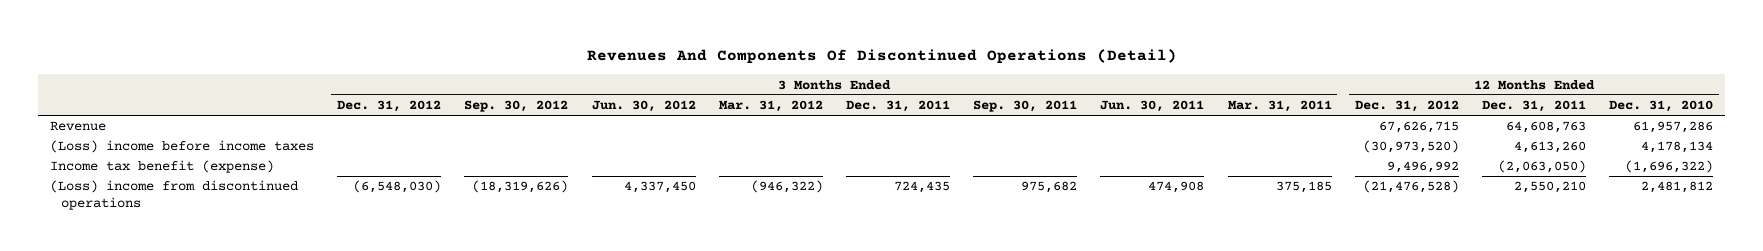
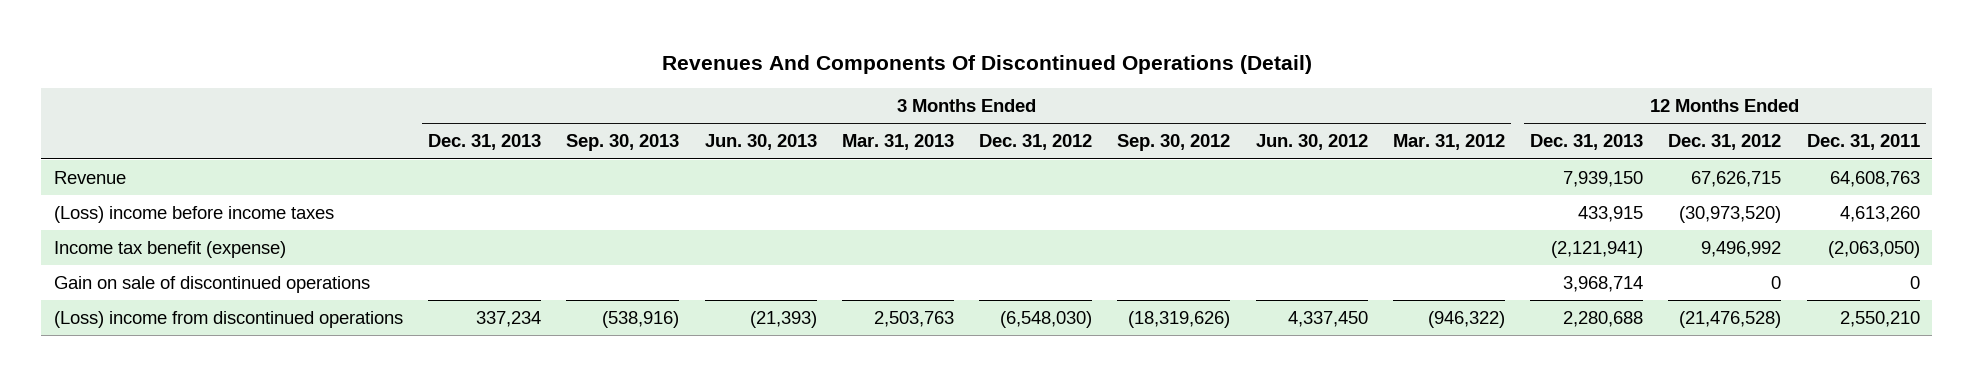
- | 3 Months Ended Dec. 31, 2012 | 3 Months Ended Sep. 30, 2012 | 3 Months Ended Jun. 30, 2012 | 3 Months Ended Mar. 31, 2012 | 3 Months Ended Dec. 31, 2011 | 3 Months Ended Sep. 30, 2011 | 3 Months Ended Jun. 30, 2011 | 3 Months Ended Mar. 31, 2011 | 12 Months Ended Dec. 31, 2012 | 12 Months Ended Dec. 31, 2011 | 12 Months Ended Dec. 31, 2010
+ | 3 Months Ended Dec. 31, 2013 | 3 Months Ended Sep. 30, 2013 | 3 Months Ended Jun. 30, 2013 | 3 Months Ended Mar. 31, 2013 | 3 Months Ended Dec. 31, 2012 | 3 Months Ended Sep. 30, 2012 | 3 Months Ended Jun. 30, 2012 | 3 Months Ended Mar. 31, 2012 | 12 Months Ended Dec. 31, 2013 | 12 Months Ended Dec. 31, 2012 | 12 Months Ended Dec. 31, 2011
+ Gain on sale of discontinued operations | | | | | | | | | 3,968,714 | 0 | 0

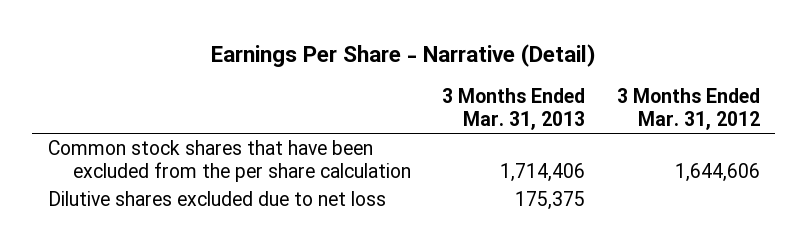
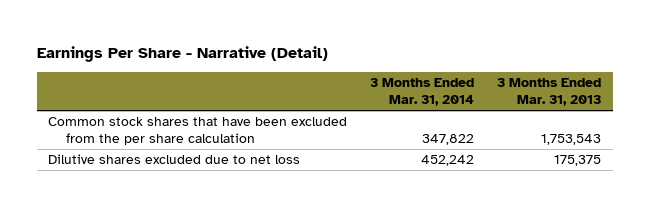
- | 3 Months Ended Mar. 31, 2013 | 3 Months Ended Mar. 31, 2012
+ | 3 Months Ended Mar. 31, 2014 | 3 Months Ended Mar. 31, 2013
- Common stock shares that have been excluded from the per share calculation | 1,714,406 | 1,644,606
+ Common stock shares that have been excluded from the per share calculation | 347,822 | 1,753,543

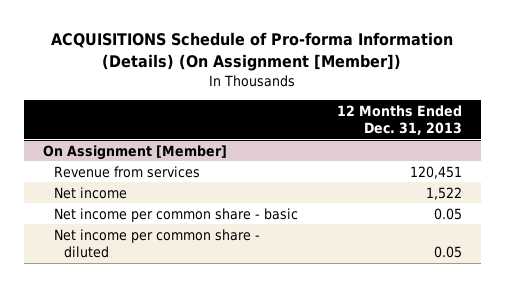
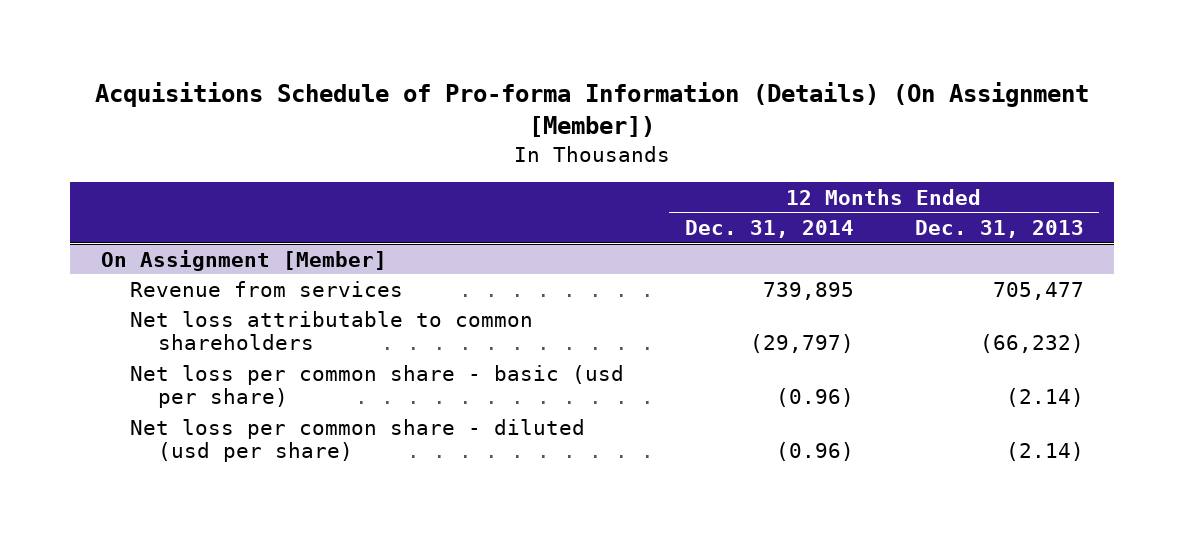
- ACQUISITIONS Schedule of Pro-forma Information (Details) (On Assignment [Member])
+ Acquisitions Schedule of Pro-forma Information (Details) (On Assignment [Member])
- | 12 Months Ended Dec. 31, 2013
+ | 12 Months Ended Dec. 31, 2014 | 12 Months Ended Dec. 31, 2013
@ On Assignment [Member]
- Revenue from services | 120,451
- Net income | 1,522
- Net income per common share - basic | 0.05
- Net income per common share - diluted | 0.05
+ Revenue from services | 739,895 | 705,477
+ Net loss attributable to common shareholders | (29,797) | (66,232)
+ Net loss per common share - basic (usd per share) | (0.96) | (2.14)
+ Net loss per common share - diluted (usd per share) | (0.96) | (2.14)

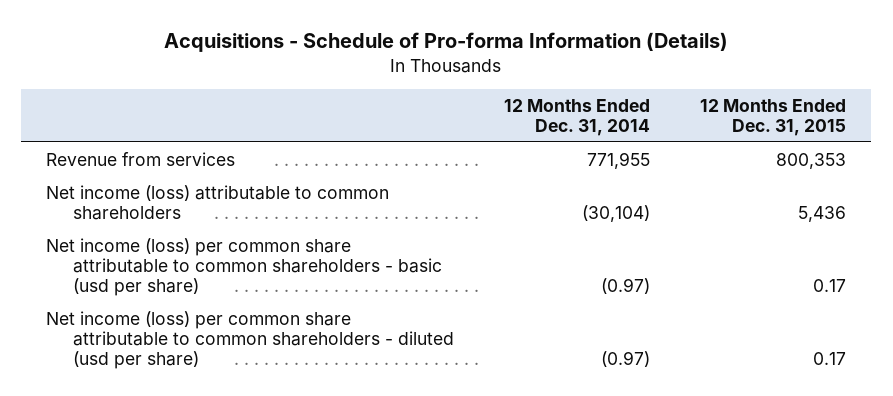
- Acquisitions Schedule of Pro-forma Information (Details) (On Assignment [Member])
+ Acquisitions - Schedule of Pro-forma Information (Details)
- | 12 Months Ended Dec. 31, 2014 | 12 Months Ended Dec. 31, 2013
+ | 12 Months Ended Dec. 31, 2014 | 12 Months Ended Dec. 31, 2015
- On Assignment [Member]
- Revenue from services | 739,895 | 705,477
- Net loss attributable to common shareholders | (29,797) | (66,232)
- Net loss per common share - basic (usd per share) | (0.96) | (2.14)
- Net loss per common share - diluted (usd per share) | (0.96) | (2.14)
+ Revenue from services | 771,955 | 800,353
+ Net income (loss) attributable to common shareholders | (30,104) | 5,436
+ Net income (loss) per common share attributable to common shareholders - basic (usd per share) | (0.97) | 0.17
+ Net income (loss) per common share attributable to common shareholders - diluted (usd per share) | (0.97) | 0.17

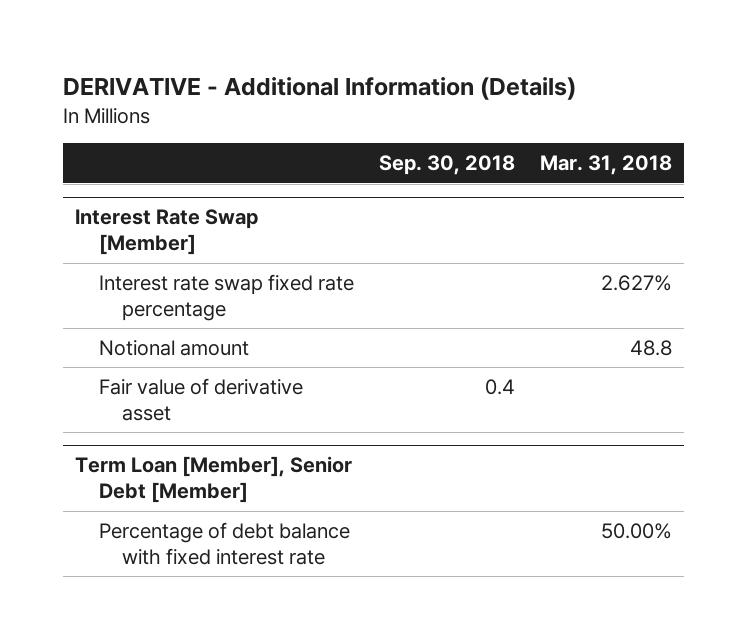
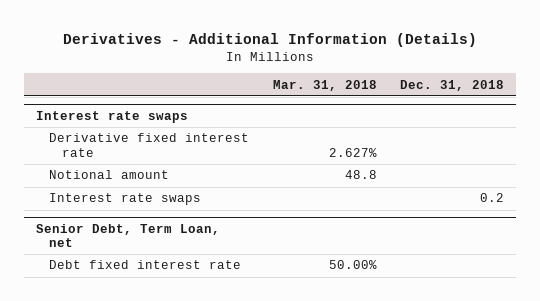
- DERIVATIVE - Additional Information (Details)
+ Derivatives - Additional Information (Details)
- | Sep. 30, 2018 | Mar. 31, 2018
+ | Mar. 31, 2018 | Dec. 31, 2018
- Interest Rate Swap [Member]
- Interest rate swap fixed rate percentage | | 2.627%
+ Interest rate swaps
+ Derivative fixed interest rate | 2.627% |
- Fair value of derivative asset | 0.4 |
- Term Loan [Member], Senior Debt [Member]
- Percentage of debt balance with fixed interest rate | | 50.00%
+ Interest rate swaps | | 0.2
+ Senior Debt, Term Loan, net
+ Debt fixed interest rate | 50.00% |

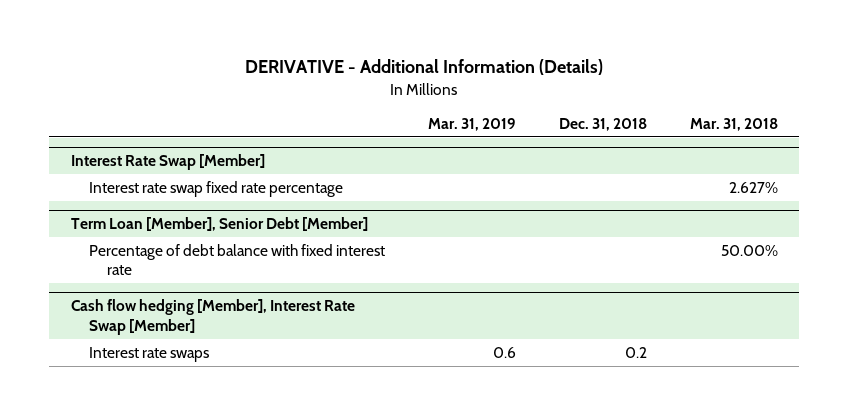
- Derivatives - Additional Information (Details)
+ DERIVATIVE - Additional Information (Details)
- | Mar. 31, 2018 | Dec. 31, 2018
+ | Mar. 31, 2019 | Dec. 31, 2018 | Mar. 31, 2018
- Interest rate swaps
- Derivative fixed interest rate | 2.627% |
- Notional amount | 48.8 |
+ Interest Rate Swap [Member]
+ Interest rate swap fixed rate percentage | | | 2.627%
+ Term Loan [Member], Senior Debt [Member]
+ Percentage of debt balance with fixed interest rate | | | 50.00%
+ Cash flow hedging [Member], Interest Rate Swap [Member]
- Senior Debt, Term Loan, net
- Debt fixed interest rate | 50.00% |

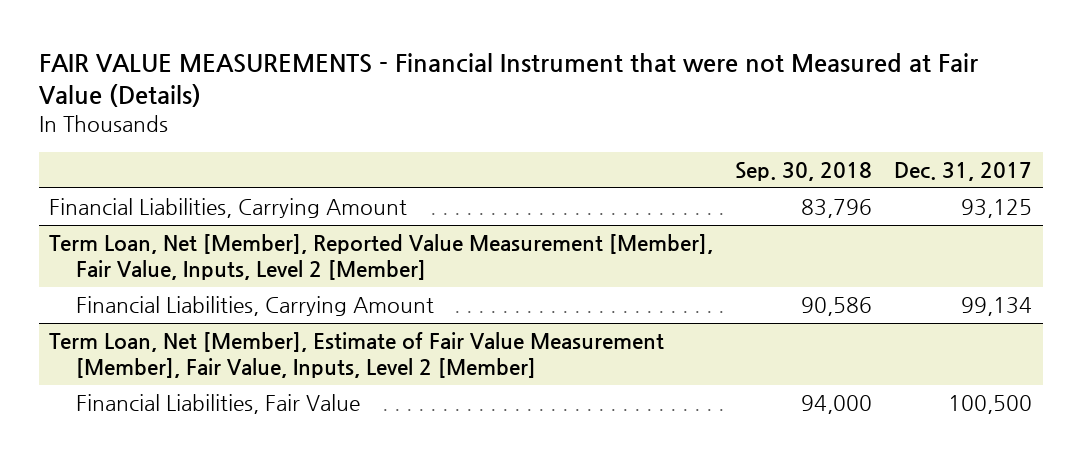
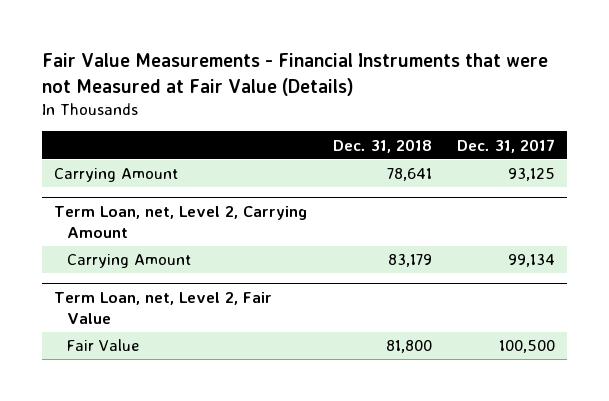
- FAIR VALUE MEASUREMENTS - Financial Instrument that were not Measured at Fair Value (Details)
+ Fair Value Measurements - Financial Instruments that were not Measured at Fair Value (Details)
- | Sep. 30, 2018 | Dec. 31, 2017
+ | Dec. 31, 2018 | Dec. 31, 2017
- Financial Liabilities, Carrying Amount | 83,796 | 93,125
- Term Loan, Net [Member], Reported Value Measurement [Member], Fair Value, Inputs, Level 2 [Member]
- Financial Liabilities, Carrying Amount | 90,586 | 99,134
- Term Loan, Net [Member], Estimate of Fair Value Measurement [Member], Fair Value, Inputs, Level 2 [Member]
- Financial Liabilities, Fair Value | 94,000 | 100,500
+ Carrying Amount | 78,641 | 93,125
+ Term Loan, net, Level 2, Carrying Amount
+ Carrying Amount | 83,179 | 99,134
+ Term Loan, net, Level 2, Fair Value
+ Fair Value | 81,800 | 100,500

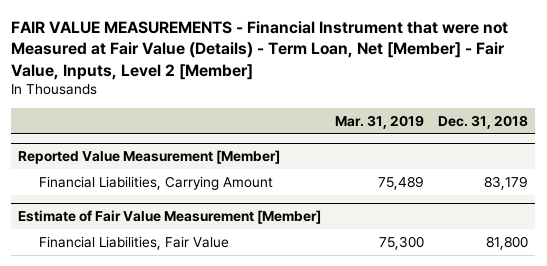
- Fair Value Measurements - Financial Instruments that were not Measured at Fair Value (Details)
+ FAIR VALUE MEASUREMENTS - Financial Instrument that were not Measured at Fair Value (Details) - Term Loan, Net [Member] - Fair Value, Inputs, Level 2 [Member]
- | Dec. 31, 2018 | Dec. 31, 2017
+ | Mar. 31, 2019 | Dec. 31, 2018
- Carrying Amount | 78,641 | 93,125
- Term Loan, net, Level 2, Carrying Amount
- Carrying Amount | 83,179 | 99,134
- Term Loan, net, Level 2, Fair Value
- Fair Value | 81,800 | 100,500
+ Reported Value Measurement [Member]
+ Financial Liabilities, Carrying Amount | 75,489 | 83,179
+ Estimate of Fair Value Measurement [Member]
+ Financial Liabilities, Fair Value | 75,300 | 81,800

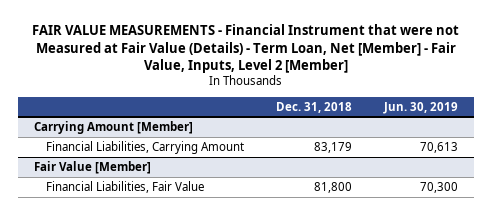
- | Mar. 31, 2019 | Dec. 31, 2018
+ | Dec. 31, 2018 | Jun. 30, 2019
- Reported Value Measurement [Member]
+ Carrying Amount [Member]
- Estimate of Fair Value Measurement [Member]
+ Fair Value [Member]

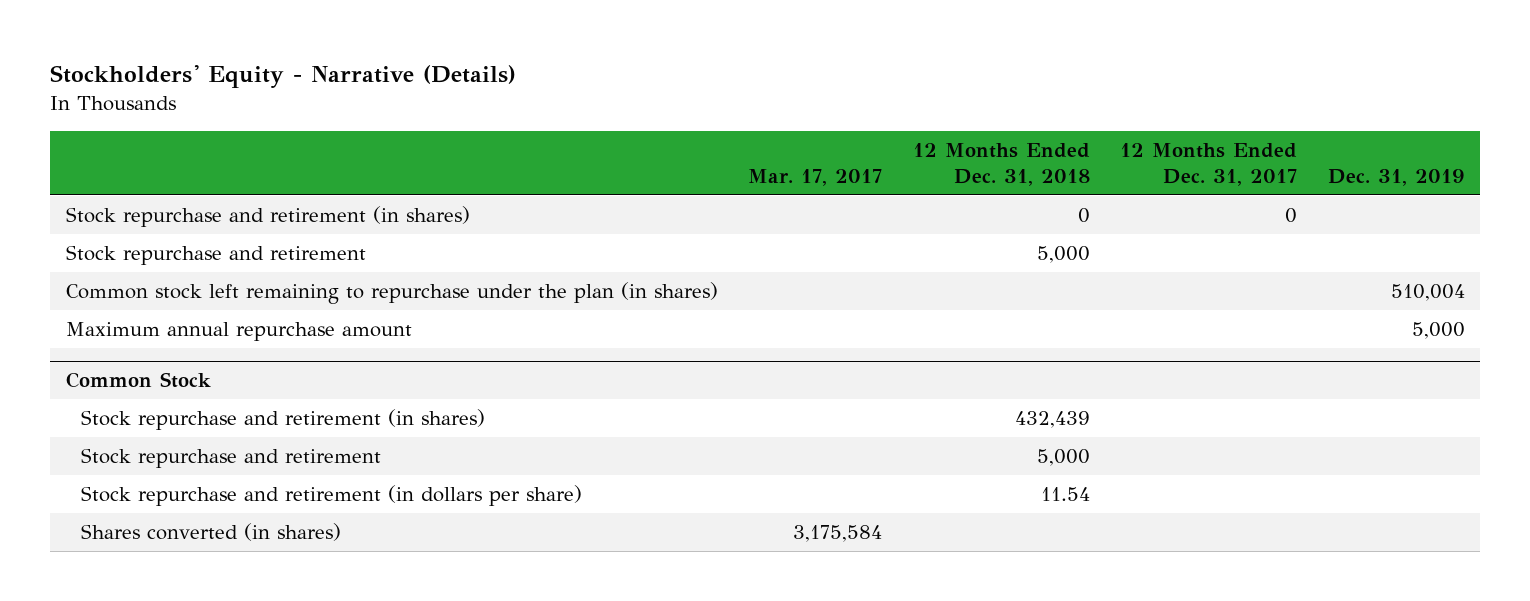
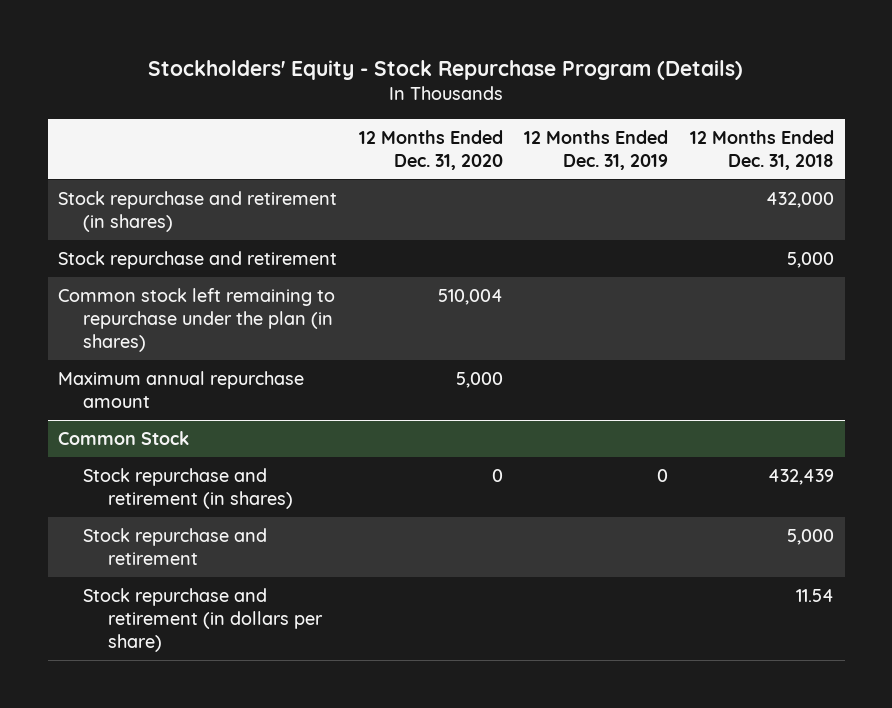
- Stockholders' Equity - Narrative (Details)
+ Stockholders' Equity - Stock Repurchase Program (Details)
- | Mar. 17, 2017 | 12 Months Ended Dec. 31, 2018 | 12 Months Ended Dec. 31, 2017 | Dec. 31, 2019
+ | 12 Months Ended Dec. 31, 2020 | 12 Months Ended Dec. 31, 2019 | 12 Months Ended Dec. 31, 2018
- Stock repurchase and retirement (in shares) | | 0 | 0 |
+ Stock repurchase and retirement (in shares) | | | 432,000
@ Common Stock
- Shares converted (in shares) | 3,175,584 | | |

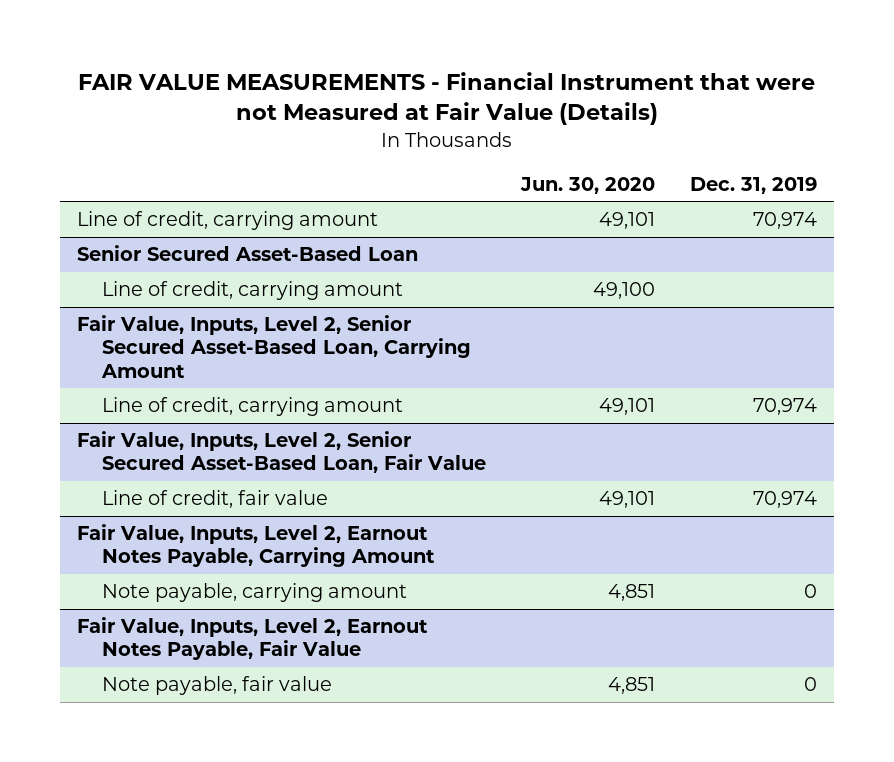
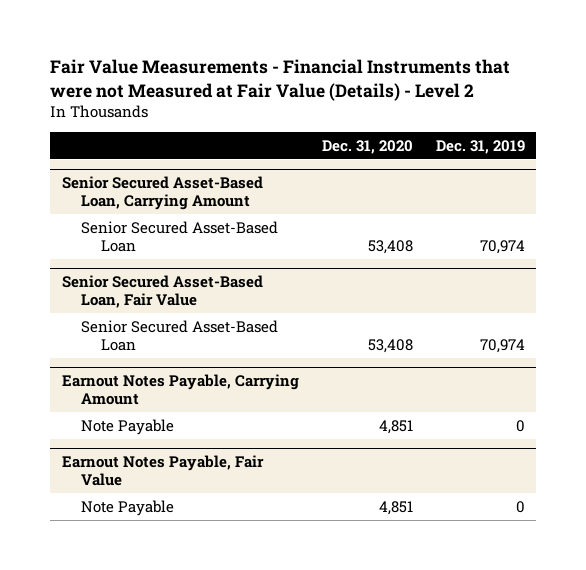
- FAIR VALUE MEASUREMENTS - Financial Instrument that were not Measured at Fair Value (Details)
+ Fair Value Measurements - Financial Instruments that were not Measured at Fair Value (Details) - Level 2
- | Jun. 30, 2020 | Dec. 31, 2019
+ | Dec. 31, 2020 | Dec. 31, 2019
- Line of credit, carrying amount | 49,101 | 70,974
- Senior Secured Asset-Based Loan
- Line of credit, carrying amount | 49,100 |
- Fair Value, Inputs, Level 2, Senior Secured Asset-Based Loan, Carrying Amount
- Line of credit, carrying amount | 49,101 | 70,974
- Fair Value, Inputs, Level 2, Senior Secured Asset-Based Loan, Fair Value
- Line of credit, fair value | 49,101 | 70,974
- Fair Value, Inputs, Level 2, Earnout Notes Payable, Carrying Amount
- Note payable, carrying amount | 4,851 | 0
- Fair Value, Inputs, Level 2, Earnout Notes Payable, Fair Value
- Note payable, fair value | 4,851 | 0
+ Senior Secured Asset-Based Loan, Carrying Amount
+ Senior Secured Asset-Based Loan | 53,408 | 70,974
+ Senior Secured Asset-Based Loan, Fair Value
+ Senior Secured Asset-Based Loan | 53,408 | 70,974
+ Earnout Notes Payable, Carrying Amount
+ Note Payable | 4,851 | 0
+ Earnout Notes Payable, Fair Value
+ Note Payable | 4,851 | 0

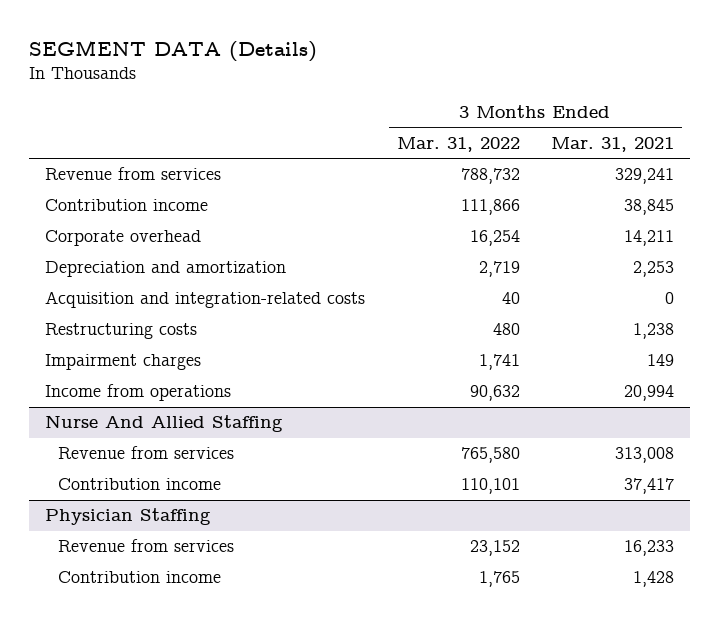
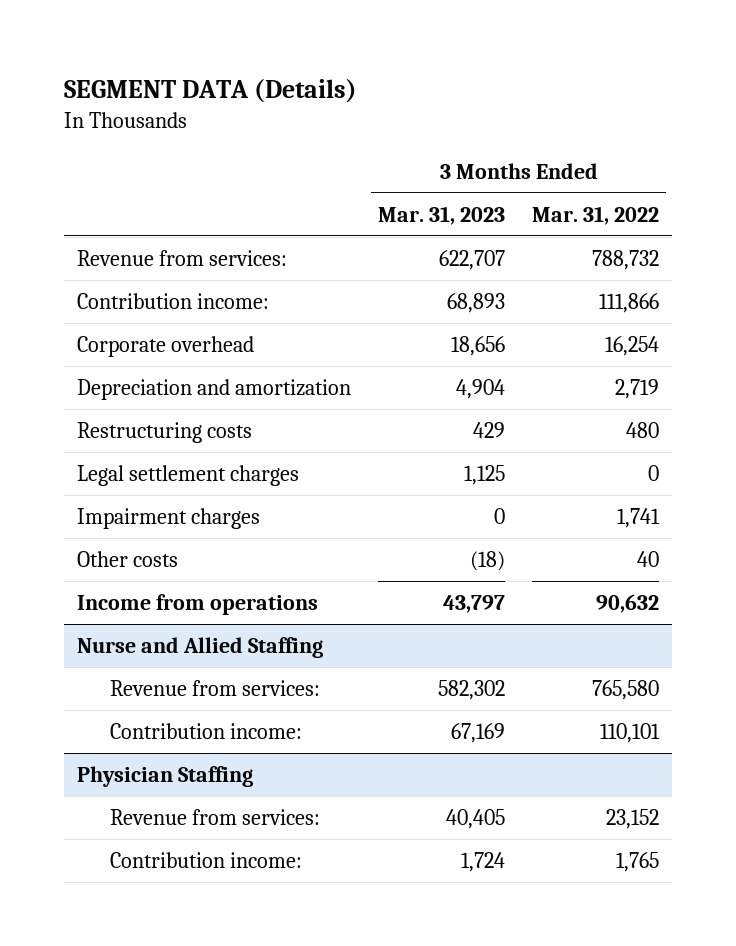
- | 3 Months Ended Mar. 31, 2022 | 3 Months Ended Mar. 31, 2021
+ | 3 Months Ended Mar. 31, 2023 | 3 Months Ended Mar. 31, 2022
- Revenue from services | 788,732 | 329,241
- Contribution income | 111,866 | 38,845
+ Revenue from services: | 622,707 | 788,732
+ Contribution income: | 68,893 | 111,866
- Acquisition and integration-related costs | 40 | 0
+ Legal settlement charges | 1,125 | 0
+ Other costs | (18) | 40
- Nurse And Allied Staffing
- Revenue from services | 765,580 | 313,008
- Contribution income | 110,101 | 37,417
+ Nurse and Allied Staffing
+ Revenue from services: | 582,302 | 765,580
+ Contribution income: | 67,169 | 110,101
@ Physician Staffing
- Revenue from services | 23,152 | 16,233
- Contribution income | 1,765 | 1,428
+ Revenue from services: | 40,405 | 23,152
+ Contribution income: | 1,724 | 1,765

